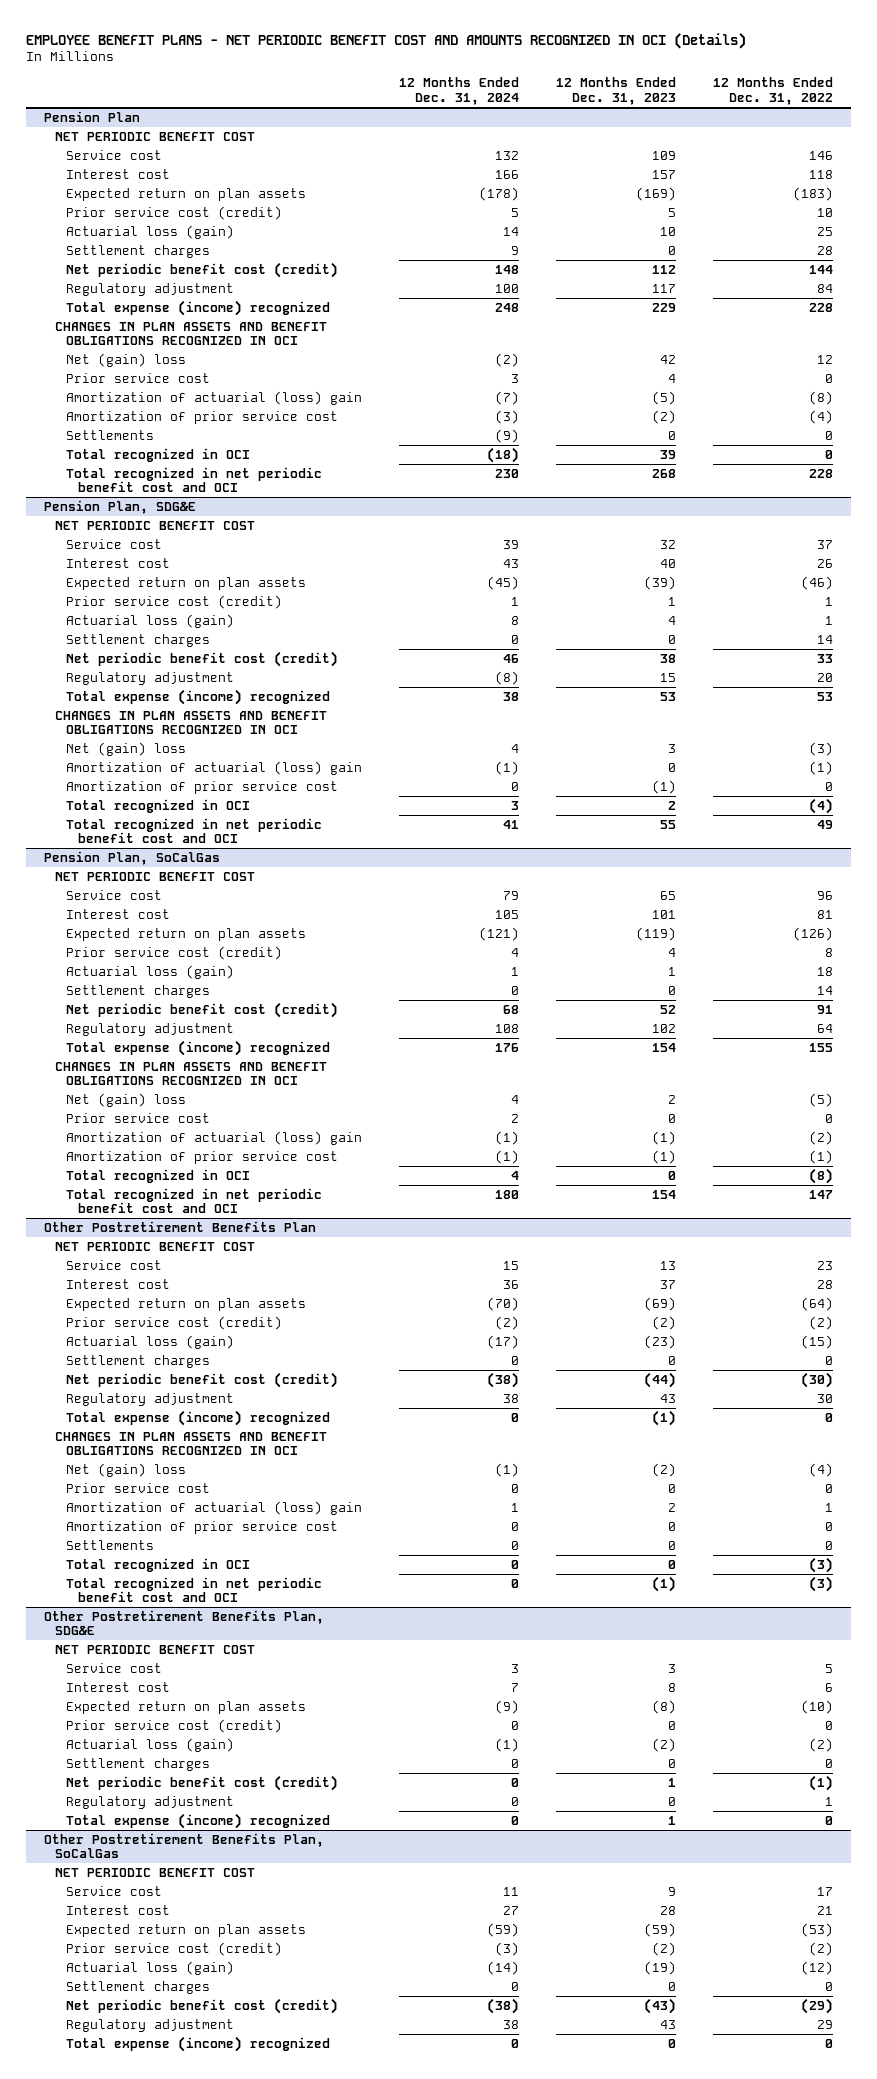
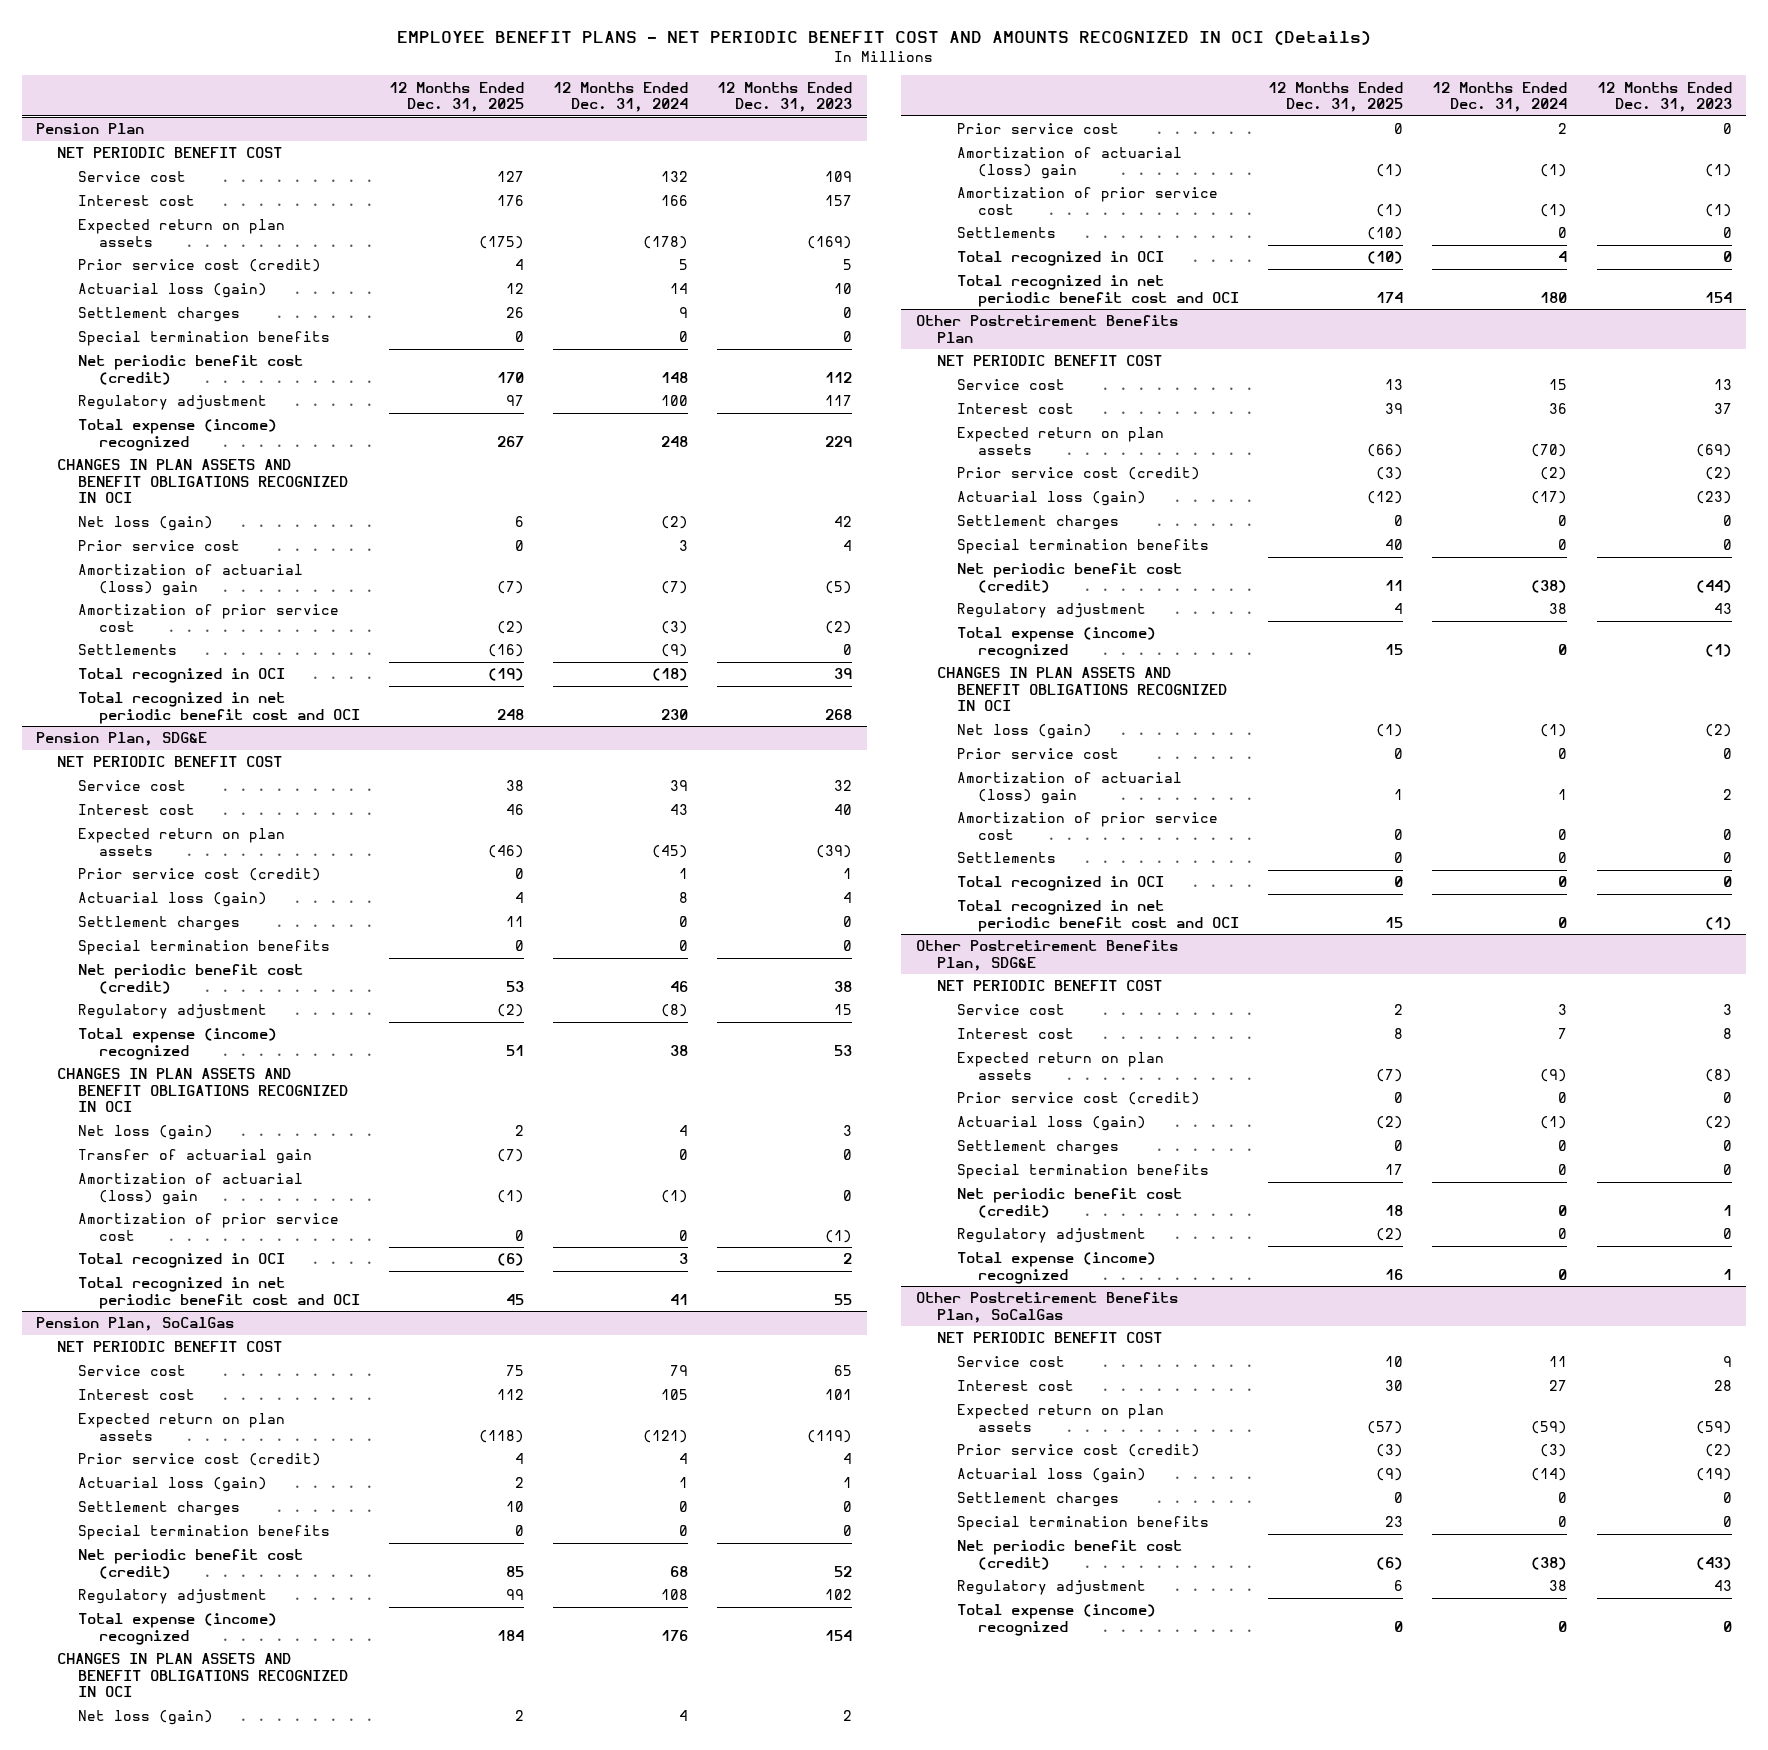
- | 12 Months Ended Dec. 31, 2024 | 12 Months Ended Dec. 31, 2023 | 12 Months Ended Dec. 31, 2022
+ | 12 Months Ended Dec. 31, 2025 | 12 Months Ended Dec. 31, 2024 | 12 Months Ended Dec. 31, 2023
@ Pension Plan
+ Special termination benefits | 0 | 0 | 0
- Net (gain) loss | (2) | 42 | 12
+ Net loss (gain) | 6 | (2) | 42
@ Pension Plan, SDG&E
+ Special termination benefits | 0 | 0 | 0
- Net (gain) loss | 4 | 3 | (3)
+ Net loss (gain) | 2 | 4 | 3
+ Transfer of actuarial gain | (7) | 0 | 0
@ Pension Plan, SoCalGas
+ Special termination benefits | 0 | 0 | 0
- Net (gain) loss | 4 | 2 | (5)
+ Net loss (gain) | 2 | 4 | 2
+ Settlements | (10) | 0 | 0
@ Other Postretirement Benefits Plan
+ Special termination benefits | 40 | 0 | 0
- Net (gain) loss | (1) | (2) | (4)
+ Net loss (gain) | (1) | (1) | (2)
@ Other Postretirement Benefits Plan, SDG&E
+ Special termination benefits | 17 | 0 | 0
@ Other Postretirement Benefits Plan, SoCalGas
+ Special termination benefits | 23 | 0 | 0

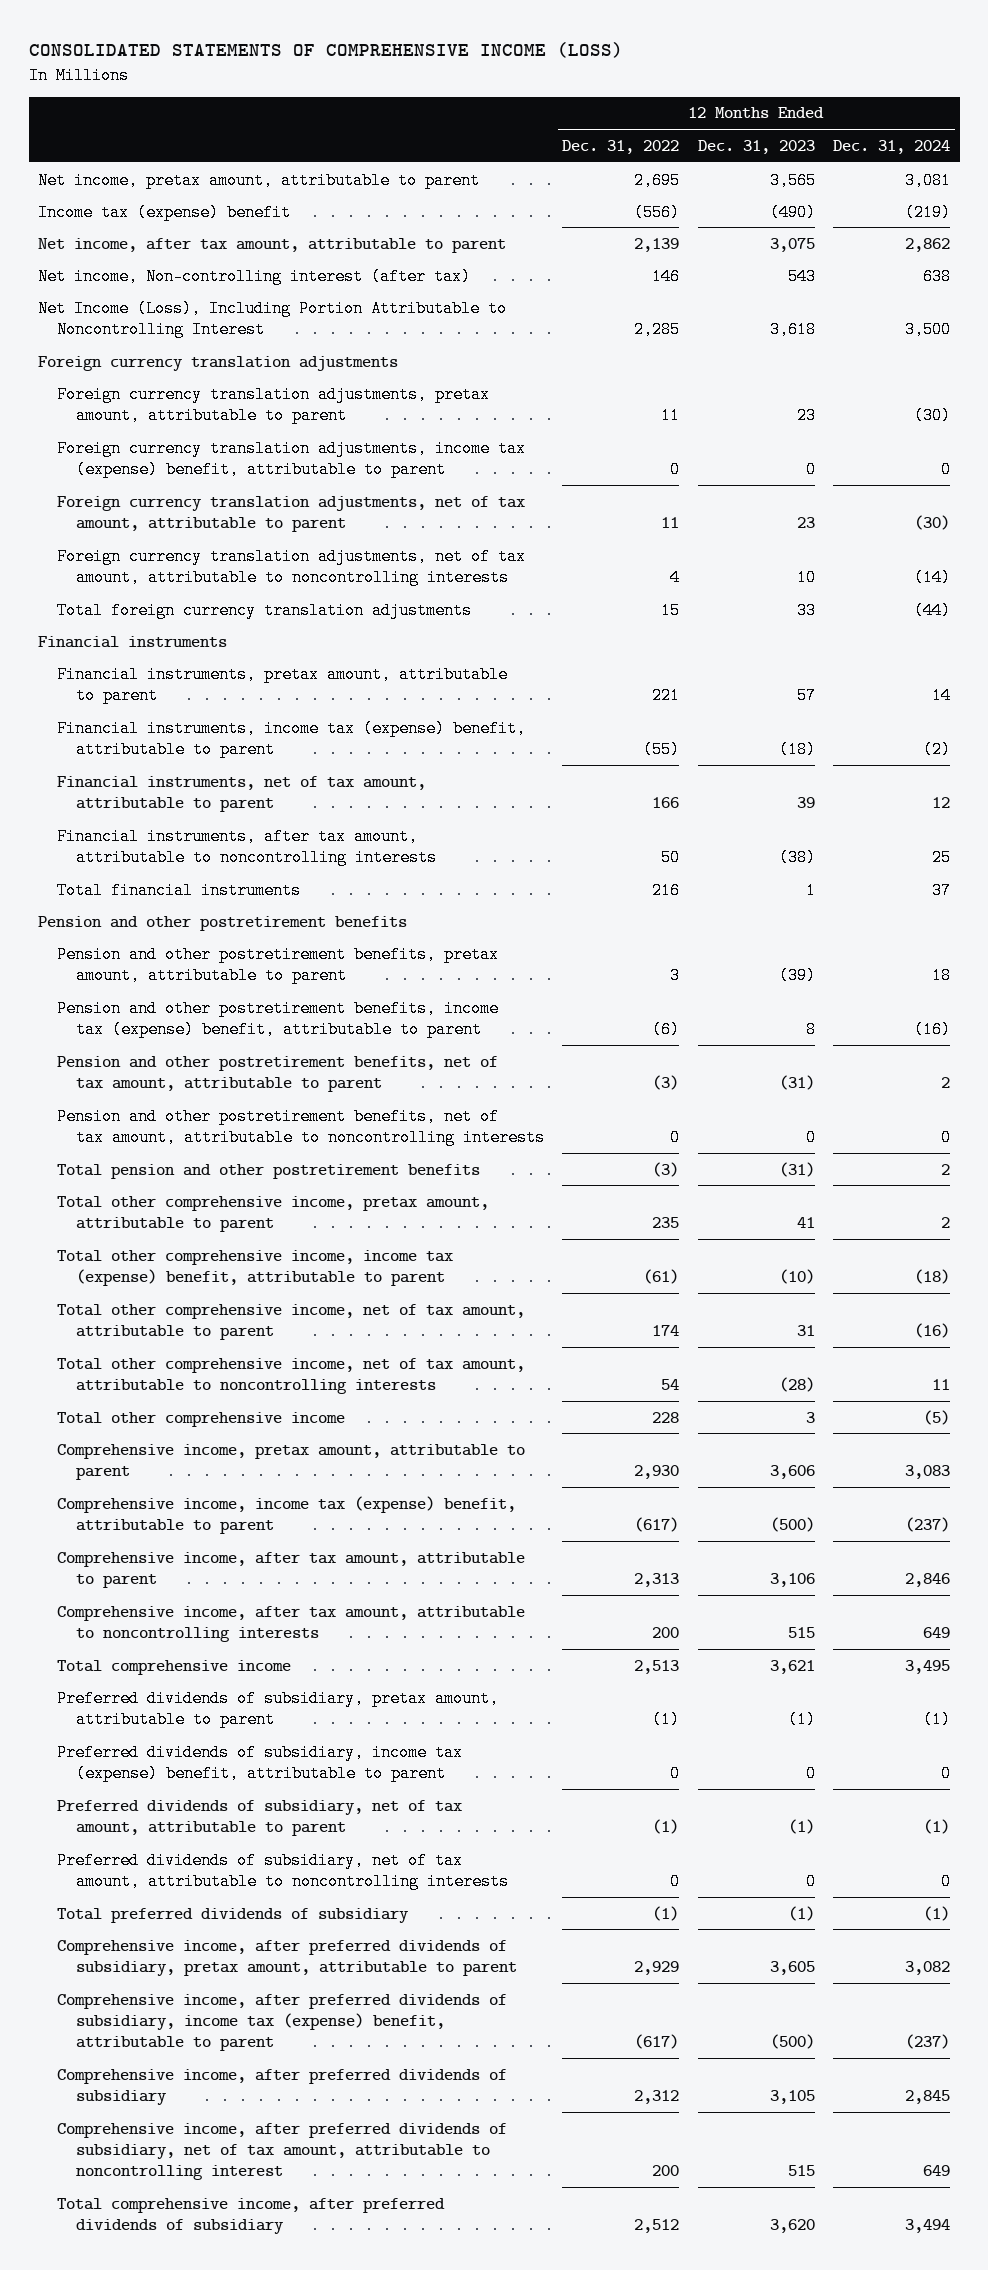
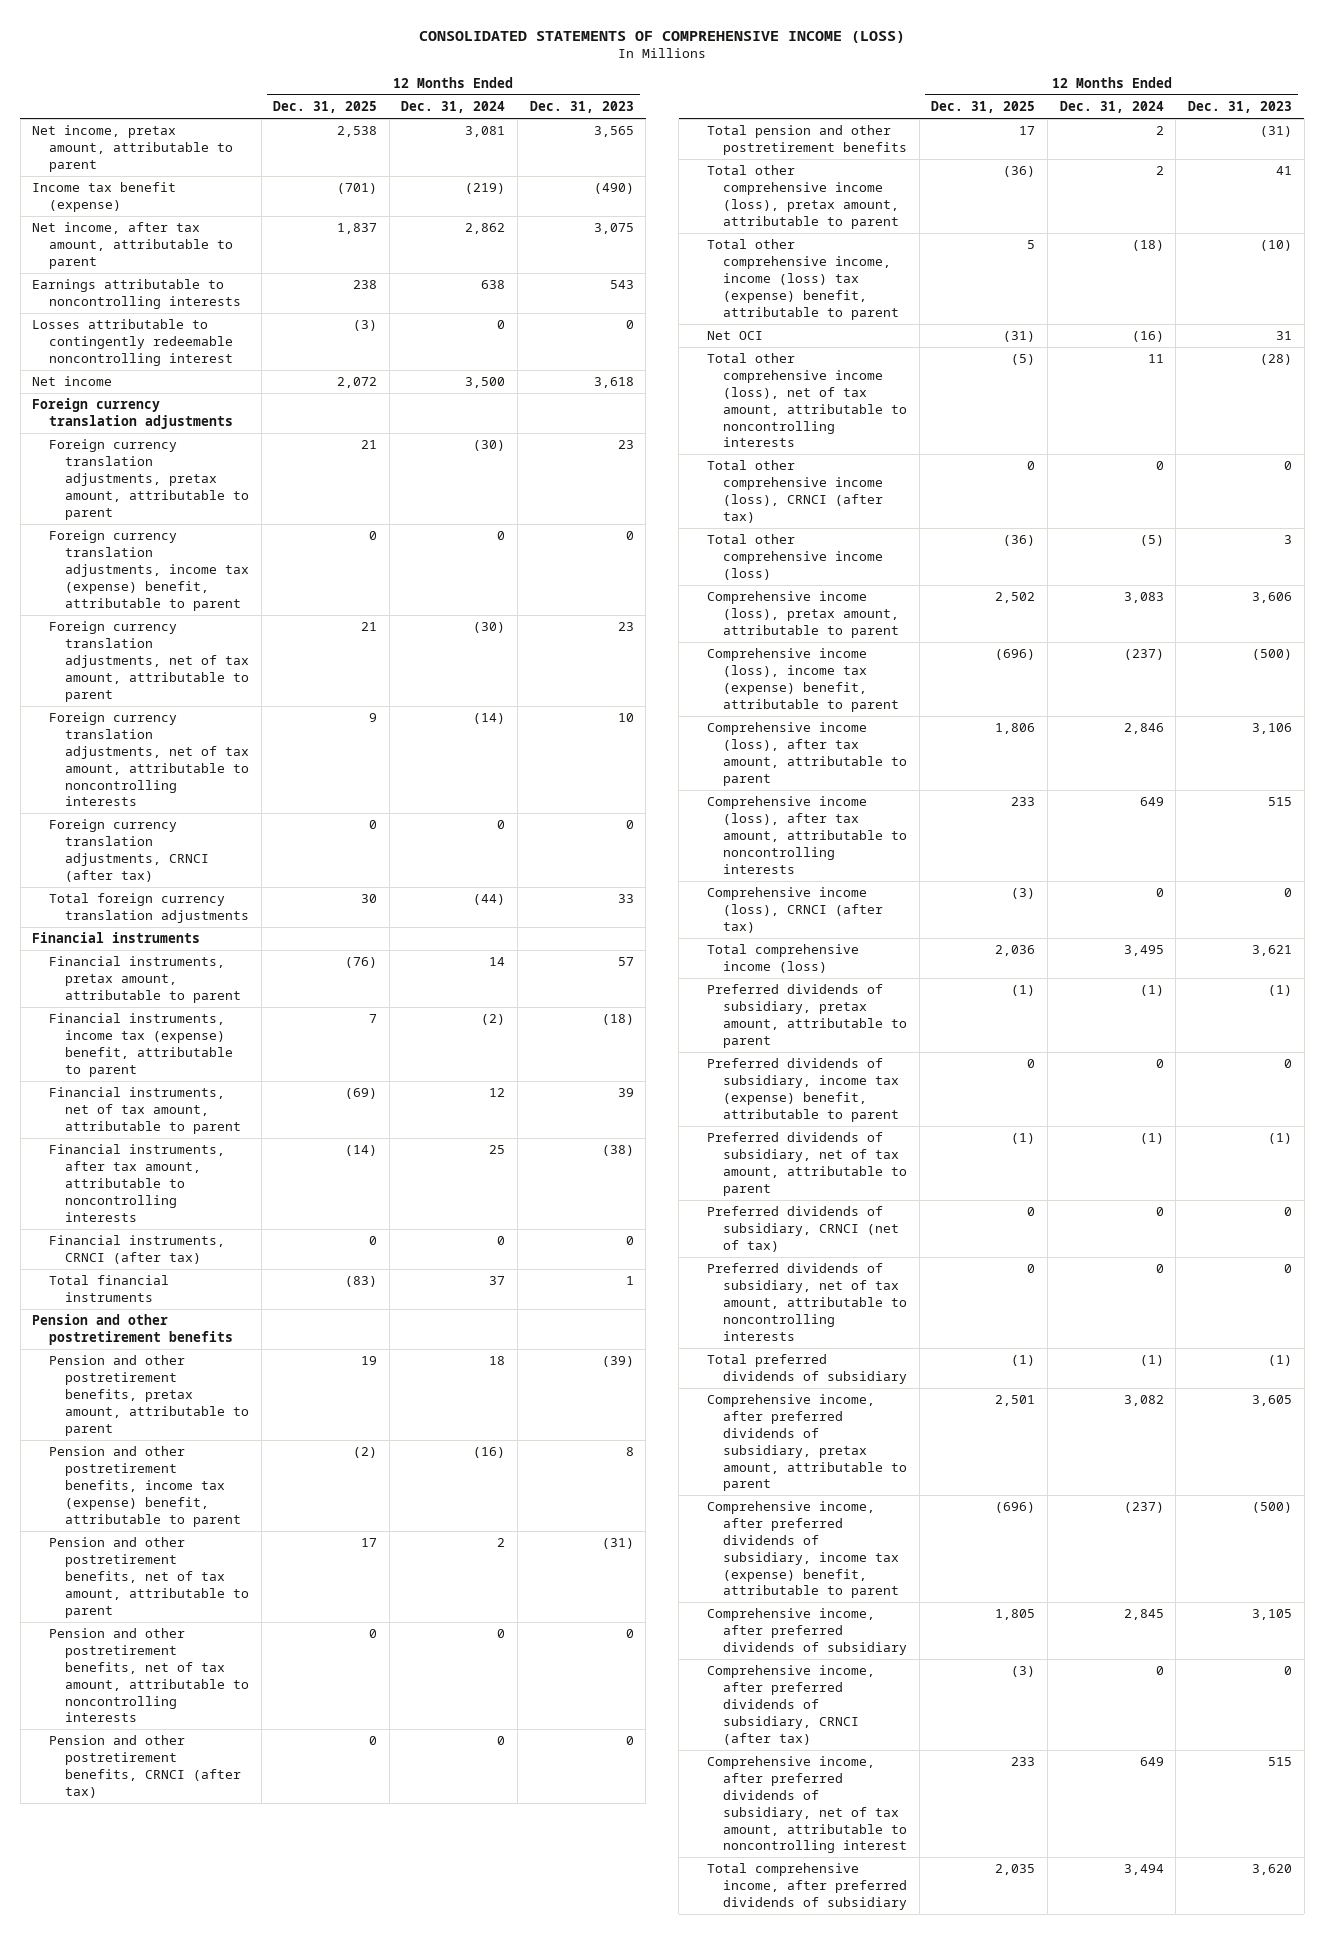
- | 12 Months Ended Dec. 31, 2022 | 12 Months Ended Dec. 31, 2023 | 12 Months Ended Dec. 31, 2024
+ | 12 Months Ended Dec. 31, 2025 | 12 Months Ended Dec. 31, 2024 | 12 Months Ended Dec. 31, 2023
- Income tax (expense) benefit | (556) | (490) | (219)
+ Income tax benefit (expense) | (701) | (219) | (490)
- Net income, Non-controlling interest (after tax) | 146 | 543 | 638
- Net Income (Loss), Including Portion Attributable to Noncontrolling Interest | 2,285 | 3,618 | 3,500
+ Earnings attributable to noncontrolling interests | 238 | 638 | 543
+ Losses attributable to contingently redeemable noncontrolling interest | (3) | 0 | 0
+ Net income | 2,072 | 3,500 | 3,618
+ Foreign currency translation adjustments, CRNCI (after tax) | 0 | 0 | 0
+ Financial instruments, CRNCI (after tax) | 0 | 0 | 0
+ Pension and other postretirement benefits, CRNCI (after tax) | 0 | 0 | 0
- Total other comprehensive income, pretax amount, attributable to parent | 235 | 41 | 2
- Total other comprehensive income, income tax (expense) benefit, attributable to parent | (61) | (10) | (18)
- Total other comprehensive income, net of tax amount, attributable to parent | 174 | 31 | (16)
- Total other comprehensive income, net of tax amount, attributable to noncontrolling interests | 54 | (28) | 11
- Total other comprehensive income | 228 | 3 | (5)
- Comprehensive income, pretax amount, attributable to parent | 2,930 | 3,606 | 3,083
- Comprehensive income, income tax (expense) benefit, attributable to parent | (617) | (500) | (237)
- Comprehensive income, after tax amount, attributable to parent | 2,313 | 3,106 | 2,846
- Comprehensive income, after tax amount, attributable to noncontrolling interests | 200 | 515 | 649
- Total comprehensive income | 2,513 | 3,621 | 3,495
+ Total other comprehensive income (loss), pretax amount, attributable to parent | (36) | 2 | 41
+ Total other comprehensive income, income (loss) tax (expense) benefit, attributable to parent | 5 | (18) | (10)
+ Net OCI | (31) | (16) | 31
+ Total other comprehensive income (loss), net of tax amount, attributable to noncontrolling interests | (5) | 11 | (28)
+ Total other comprehensive income (loss), CRNCI (after tax) | 0 | 0 | 0
+ Total other comprehensive income (loss) | (36) | (5) | 3
+ Comprehensive income (loss), pretax amount, attributable to parent | 2,502 | 3,083 | 3,606
+ Comprehensive income (loss), income tax (expense) benefit, attributable to parent | (696) | (237) | (500)
+ Comprehensive income (loss), after tax amount, attributable to parent | 1,806 | 2,846 | 3,106
+ Comprehensive income (loss), after tax amount, attributable to noncontrolling interests | 233 | 649 | 515
+ Comprehensive income (loss), CRNCI (after tax) | (3) | 0 | 0
+ Total comprehensive income (loss) | 2,036 | 3,495 | 3,621
+ Preferred dividends of subsidiary, CRNCI (net of tax) | 0 | 0 | 0
+ Comprehensive income, after preferred dividends of subsidiary, CRNCI (after tax) | (3) | 0 | 0

